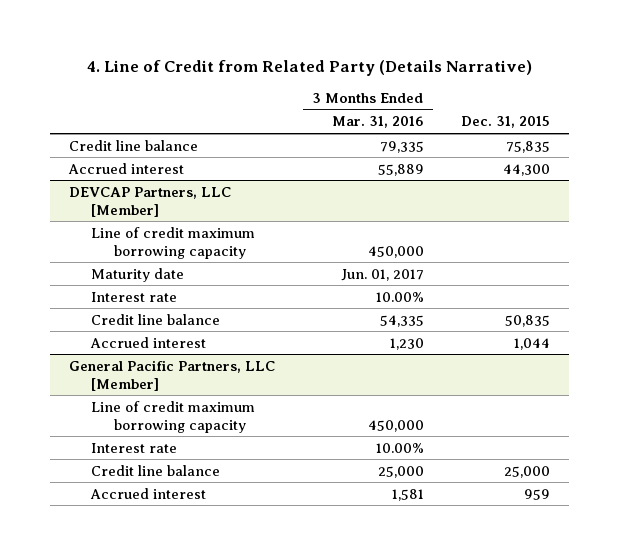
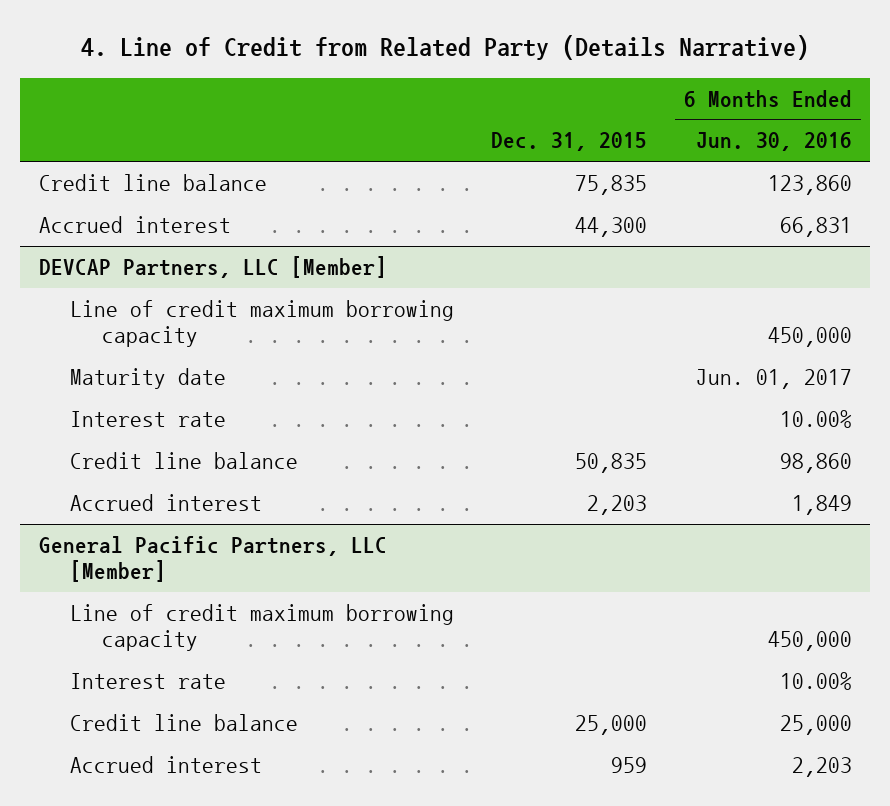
- | 3 Months Ended Mar. 31, 2016 | Dec. 31, 2015
+ | Dec. 31, 2015 | 6 Months Ended Jun. 30, 2016
@ DEVCAP Partners, LLC [Member]
- Accrued interest | 1,230 | 1,044
+ Accrued interest | 2,203 | 1,849

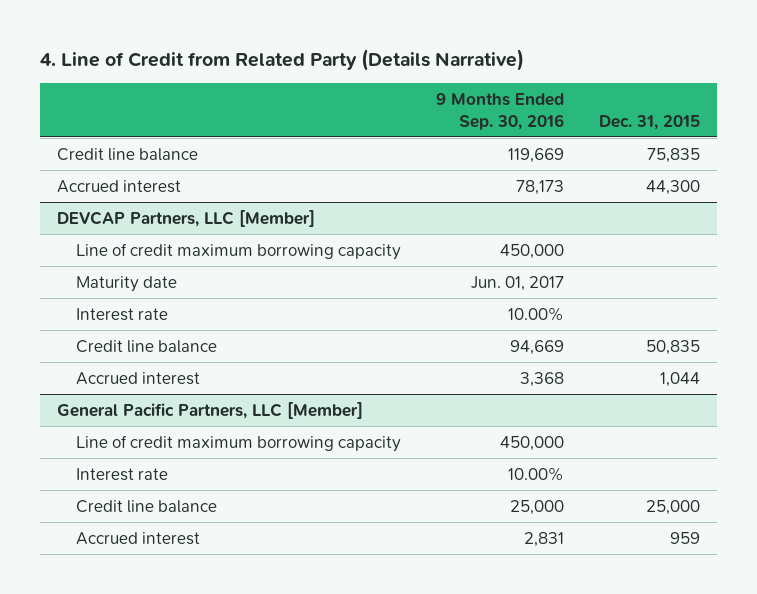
- | Dec. 31, 2015 | 6 Months Ended Jun. 30, 2016
+ | 9 Months Ended Sep. 30, 2016 | Dec. 31, 2015
@ DEVCAP Partners, LLC [Member]
- Accrued interest | 2,203 | 1,849
+ Accrued interest | 3,368 | 1,044

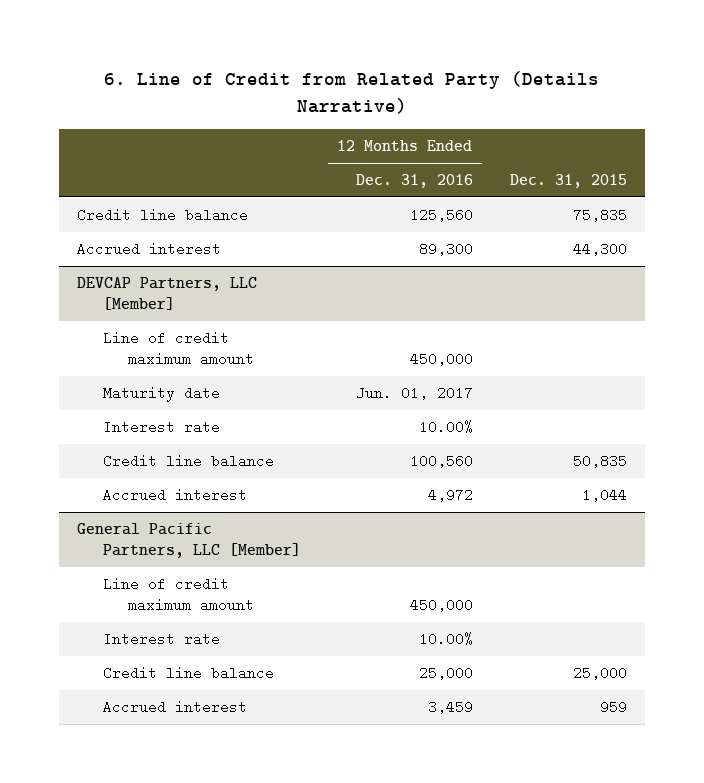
- 4. Line of Credit from Related Party (Details Narrative)
+ 6. Line of Credit from Related Party (Details Narrative)
- | 9 Months Ended Sep. 30, 2016 | Dec. 31, 2015
+ | 12 Months Ended Dec. 31, 2016 | Dec. 31, 2015
@ DEVCAP Partners, LLC [Member]
- Line of credit maximum borrowing capacity | 450,000 |
+ Line of credit maximum amount | 450,000 |
@ General Pacific Partners, LLC [Member]
- Line of credit maximum borrowing capacity | 450,000 |
+ Line of credit maximum amount | 450,000 |

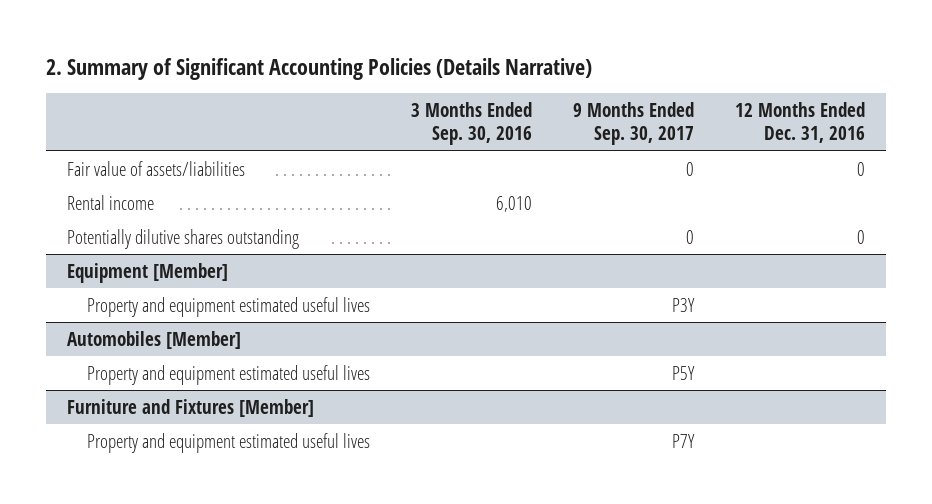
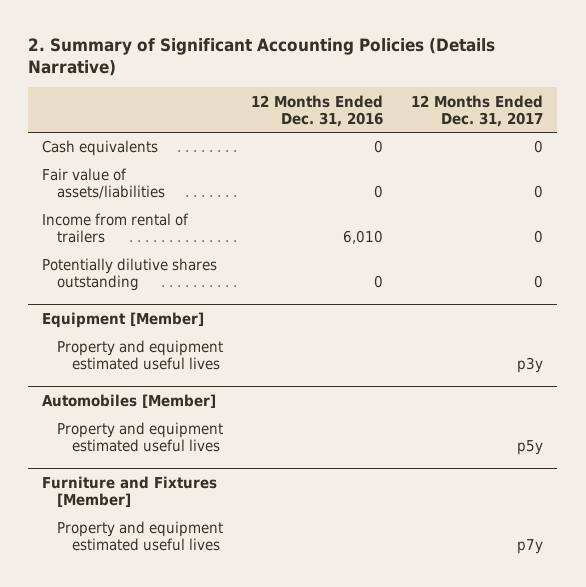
- | 3 Months Ended Sep. 30, 2016 | 9 Months Ended Sep. 30, 2017 | 12 Months Ended Dec. 31, 2016
+ | 12 Months Ended Dec. 31, 2016 | 12 Months Ended Dec. 31, 2017
+ Cash equivalents | 0 | 0
- Rental income | 6,010 | |
+ Income from rental of trailers | 6,010 | 0

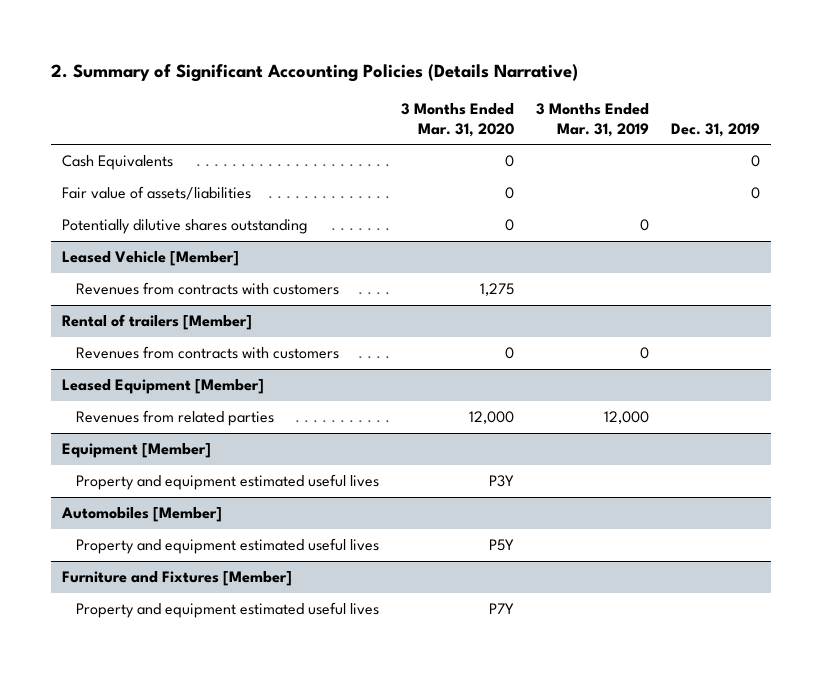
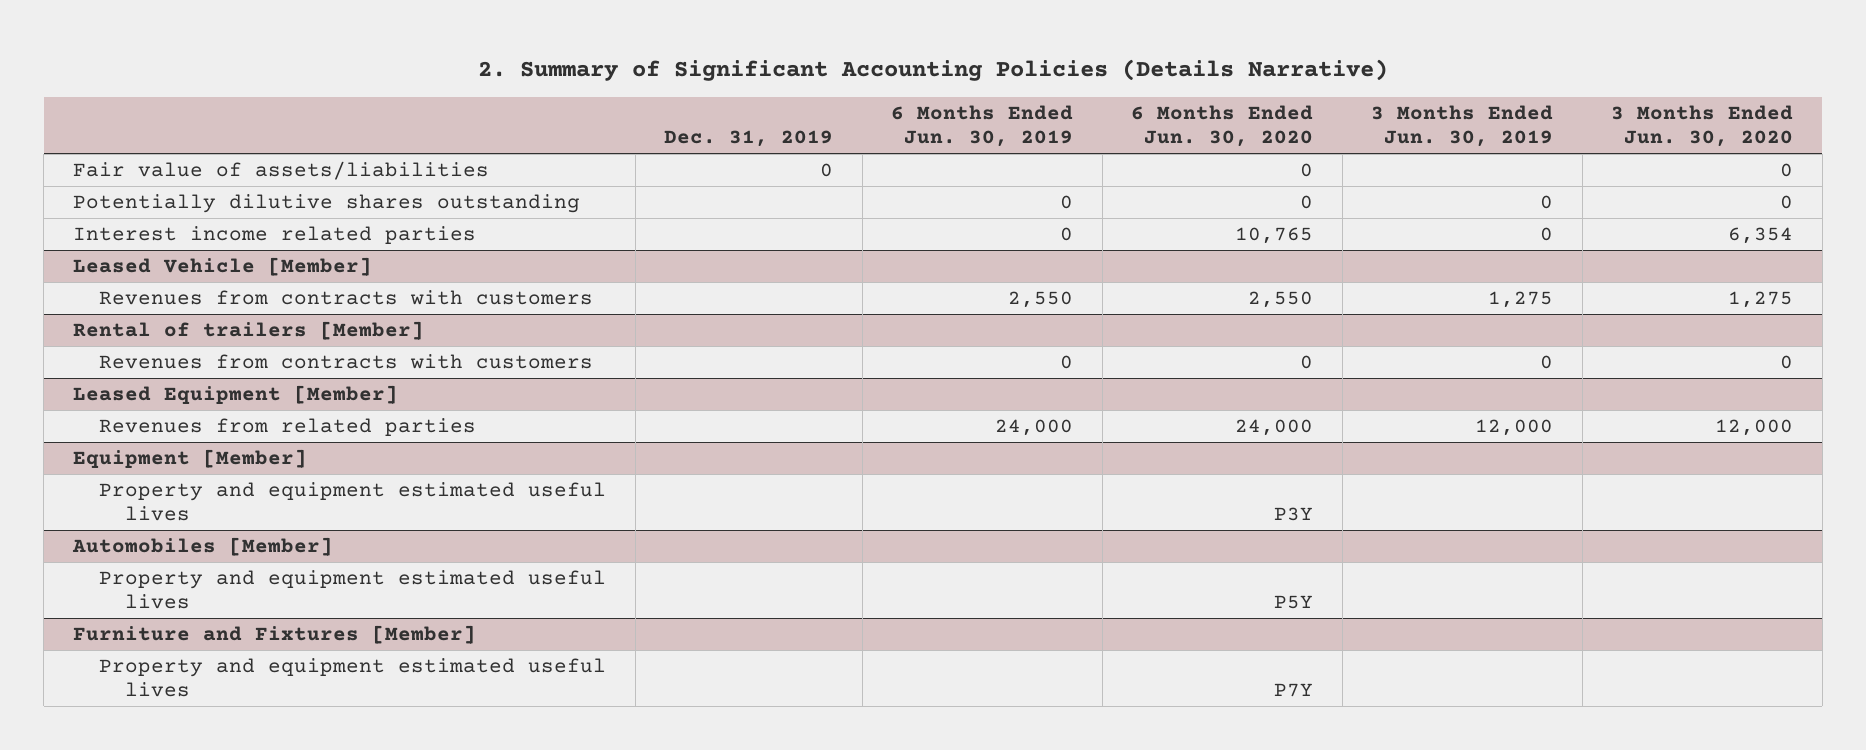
- | 3 Months Ended Mar. 31, 2020 | 3 Months Ended Mar. 31, 2019 | Dec. 31, 2019
+ | Dec. 31, 2019 | 6 Months Ended Jun. 30, 2019 | 6 Months Ended Jun. 30, 2020 | 3 Months Ended Jun. 30, 2019 | 3 Months Ended Jun. 30, 2020
- Cash Equivalents | 0 | | 0
+ Interest income related parties | | 0 | 10,765 | 0 | 6,354

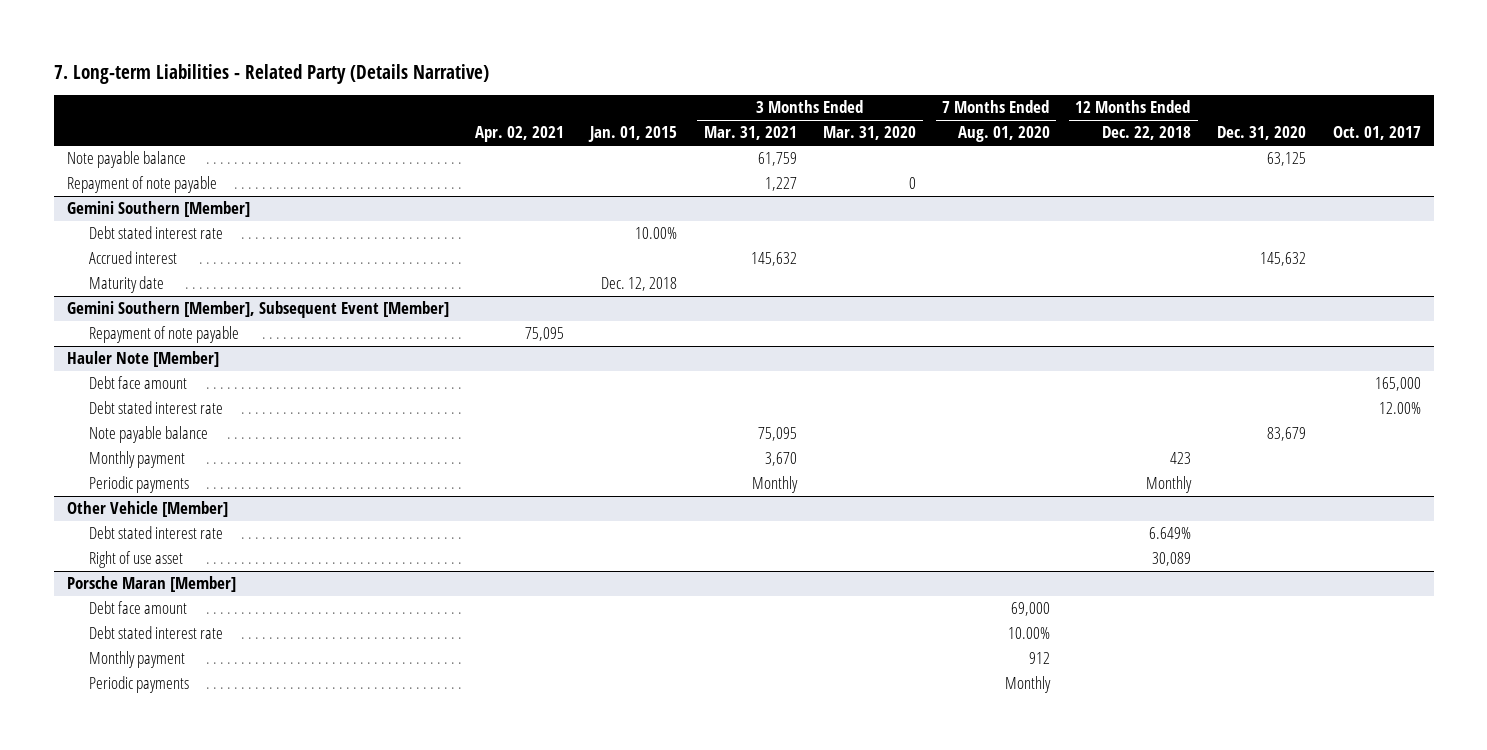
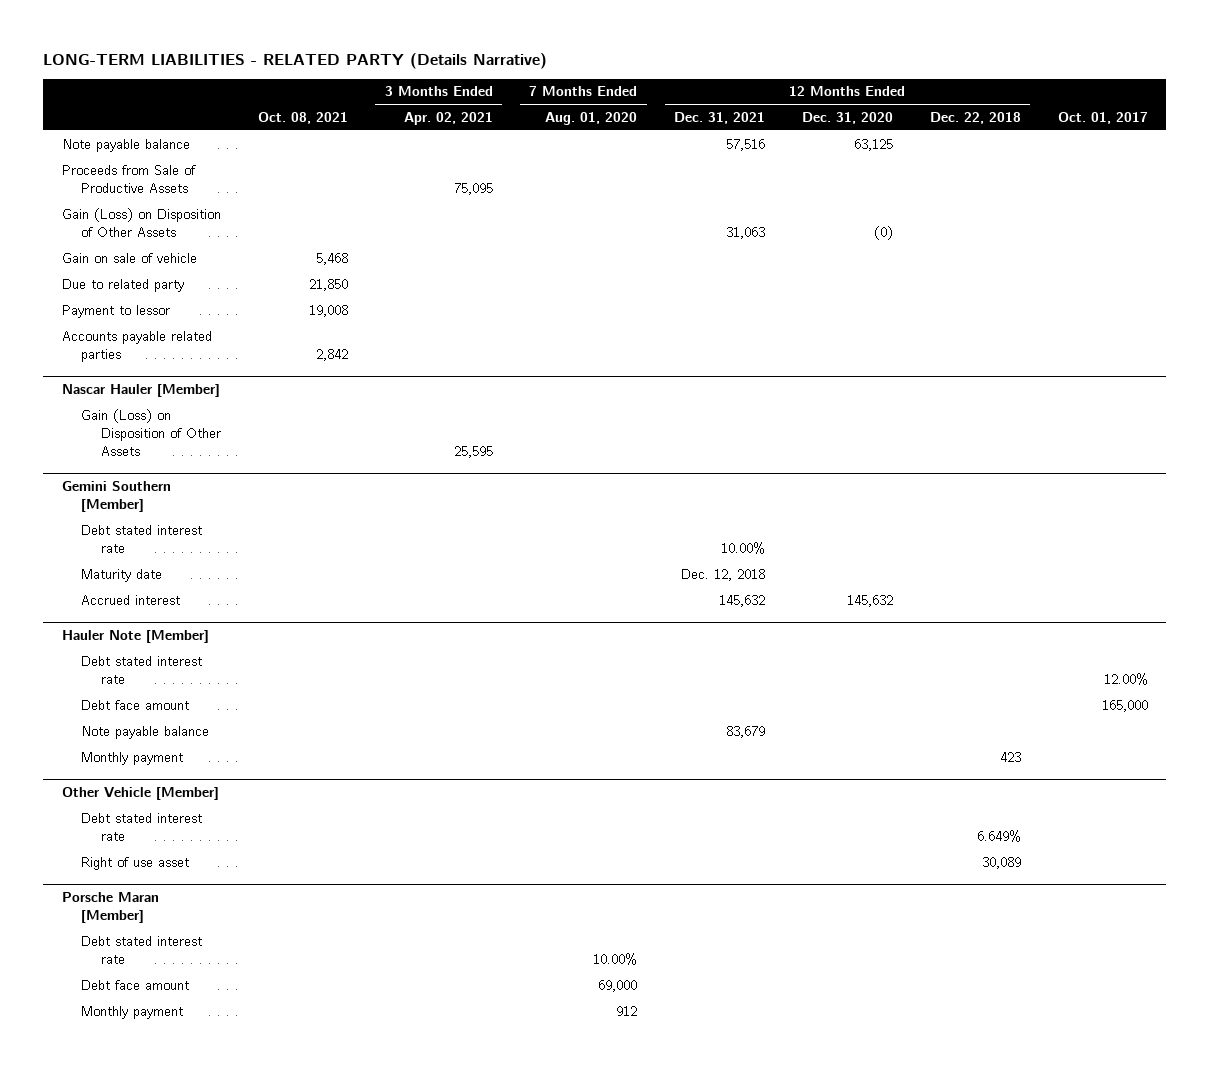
- 7. Long-term Liabilities - Related Party (Details Narrative)
+ LONG-TERM LIABILITIES - RELATED PARTY (Details Narrative)
- | Apr. 02, 2021 | Jan. 01, 2015 | 3 Months Ended Mar. 31, 2021 | 3 Months Ended Mar. 31, 2020 | 7 Months Ended Aug. 01, 2020 | 12 Months Ended Dec. 22, 2018 | Dec. 31, 2020 | Oct. 01, 2017
+ | Oct. 08, 2021 | 3 Months Ended Apr. 02, 2021 | 7 Months Ended Aug. 01, 2020 | 12 Months Ended Dec. 31, 2021 | 12 Months Ended Dec. 31, 2020 | 12 Months Ended Dec. 22, 2018 | Oct. 01, 2017
- Repayment of note payable | | | 1,227 | 0 | | | |
+ Proceeds from Sale of Productive Assets | | 75,095 | | | | |
+ Gain (Loss) on Disposition of Other Assets | | | | 31,063 | (0) | |
+ Gain on sale of vehicle | 5,468 | | | | | |
+ Due to related party | 21,850 | | | | | |
+ Payment to lessor | 19,008 | | | | | |
+ Accounts payable related parties | 2,842 | | | | | |
+ Nascar Hauler [Member]
+ Gain (Loss) on Disposition of Other Assets | | 25,595 | | | | |
- Gemini Southern [Member], Subsequent Event [Member]
- Repayment of note payable | 75,095 | | | | | | |
@ Gemini Southern [Member]
moved down: Accrued interest | | | | 145,632 | 145,632 | |
@ Hauler Note [Member]
moved down: Debt face amount | | | | | | | 165,000
- Periodic payments | | | Monthly | | | Monthly | |
@ Porsche Maran [Member]
moved down: Debt face amount | | | 69,000 | | | |
- Periodic payments | | | | | Monthly | | |

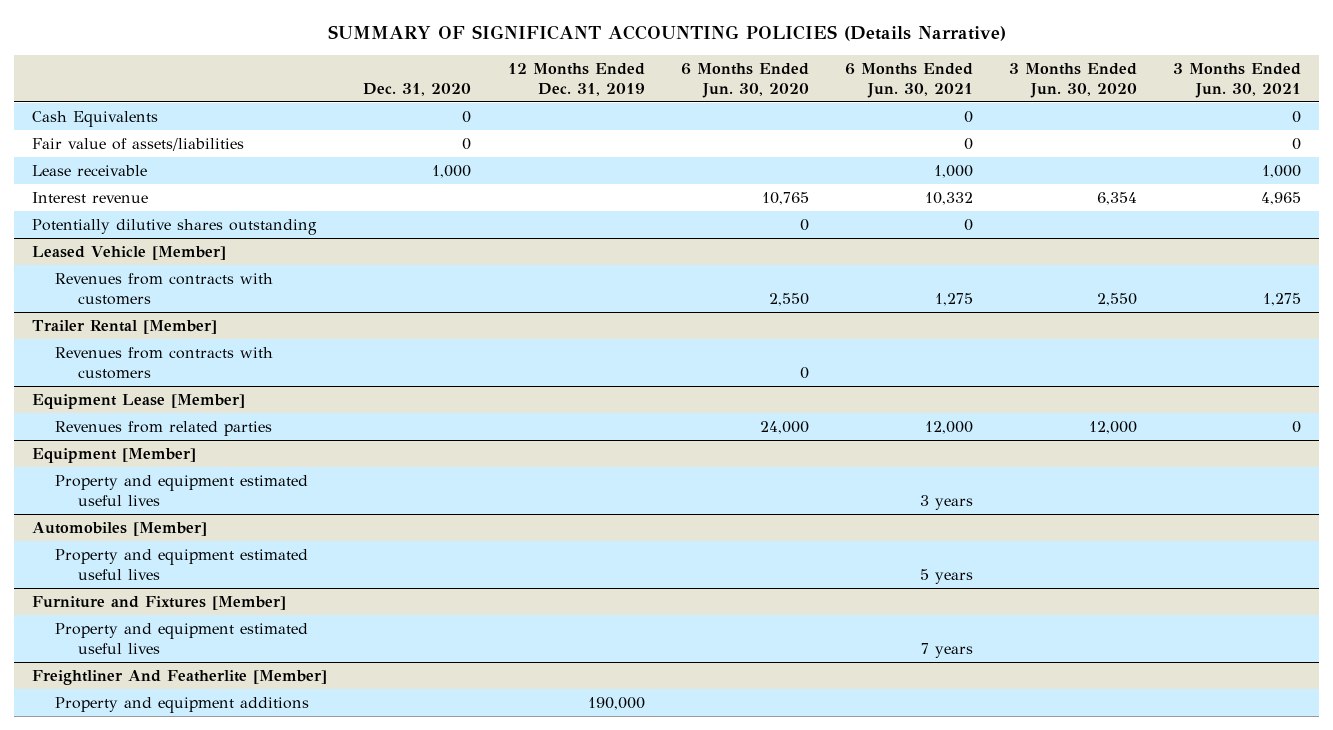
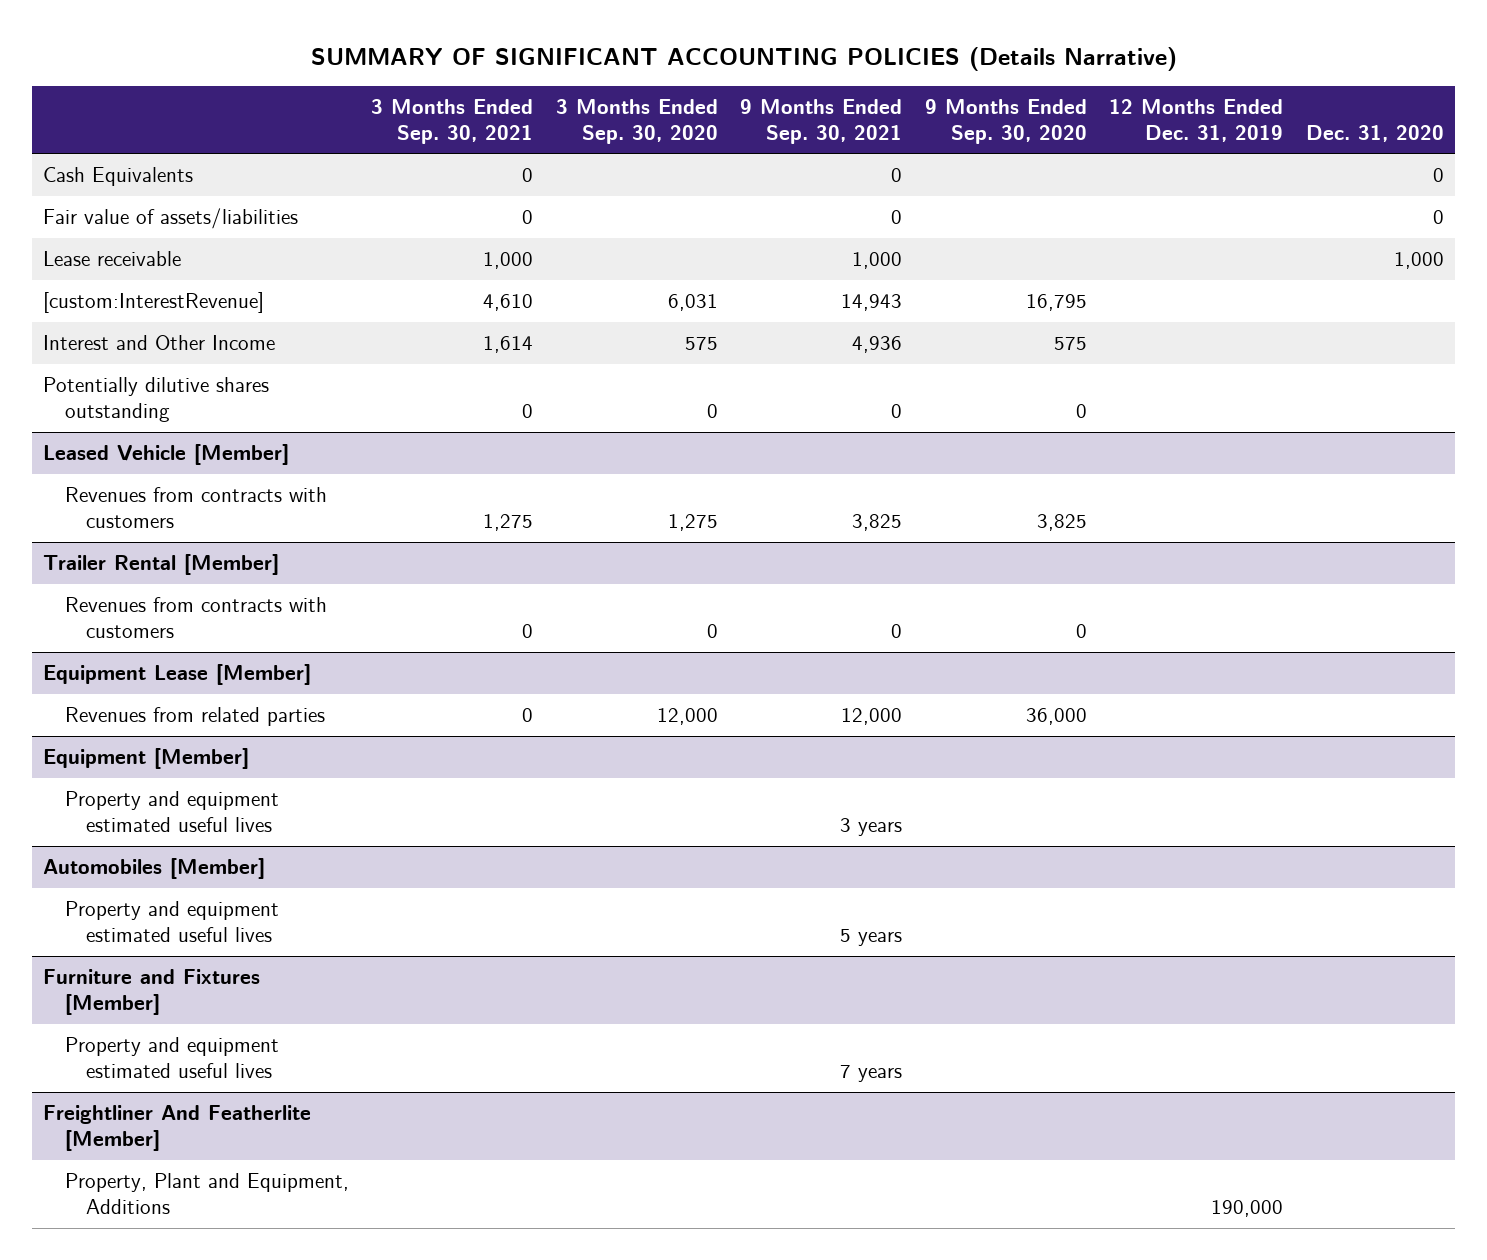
- | Dec. 31, 2020 | 12 Months Ended Dec. 31, 2019 | 6 Months Ended Jun. 30, 2020 | 6 Months Ended Jun. 30, 2021 | 3 Months Ended Jun. 30, 2020 | 3 Months Ended Jun. 30, 2021
+ | 3 Months Ended Sep. 30, 2021 | 3 Months Ended Sep. 30, 2020 | 9 Months Ended Sep. 30, 2021 | 9 Months Ended Sep. 30, 2020 | 12 Months Ended Dec. 31, 2019 | Dec. 31, 2020
- Interest revenue | | | 10,765 | 10,332 | 6,354 | 4,965
+ [custom:InterestRevenue] | 4,610 | 6,031 | 14,943 | 16,795 | |
+ Interest and Other Income | 1,614 | 575 | 4,936 | 575 | |
@ Freightliner And Featherlite [Member]
- Property and equipment additions | | 190,000 | | | |
+ Property, Plant and Equipment, Additions | | | | | 190,000 |

